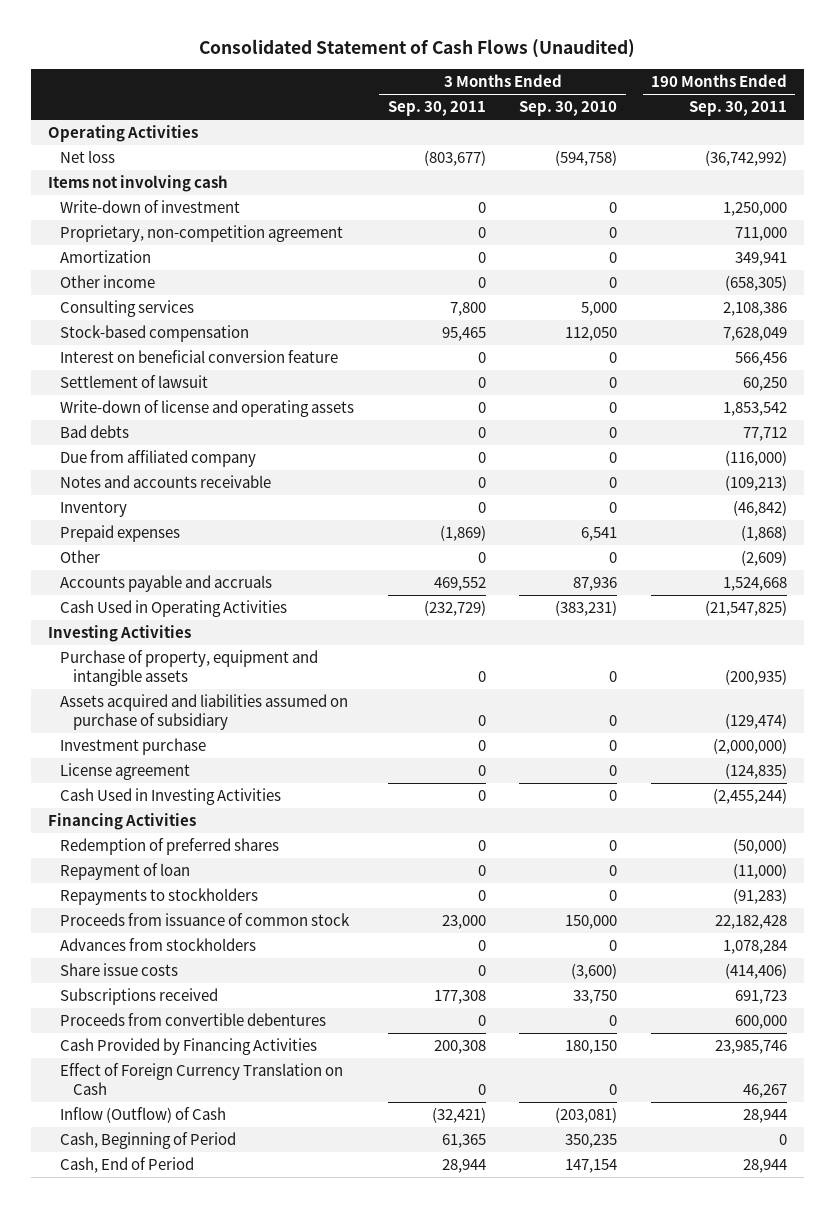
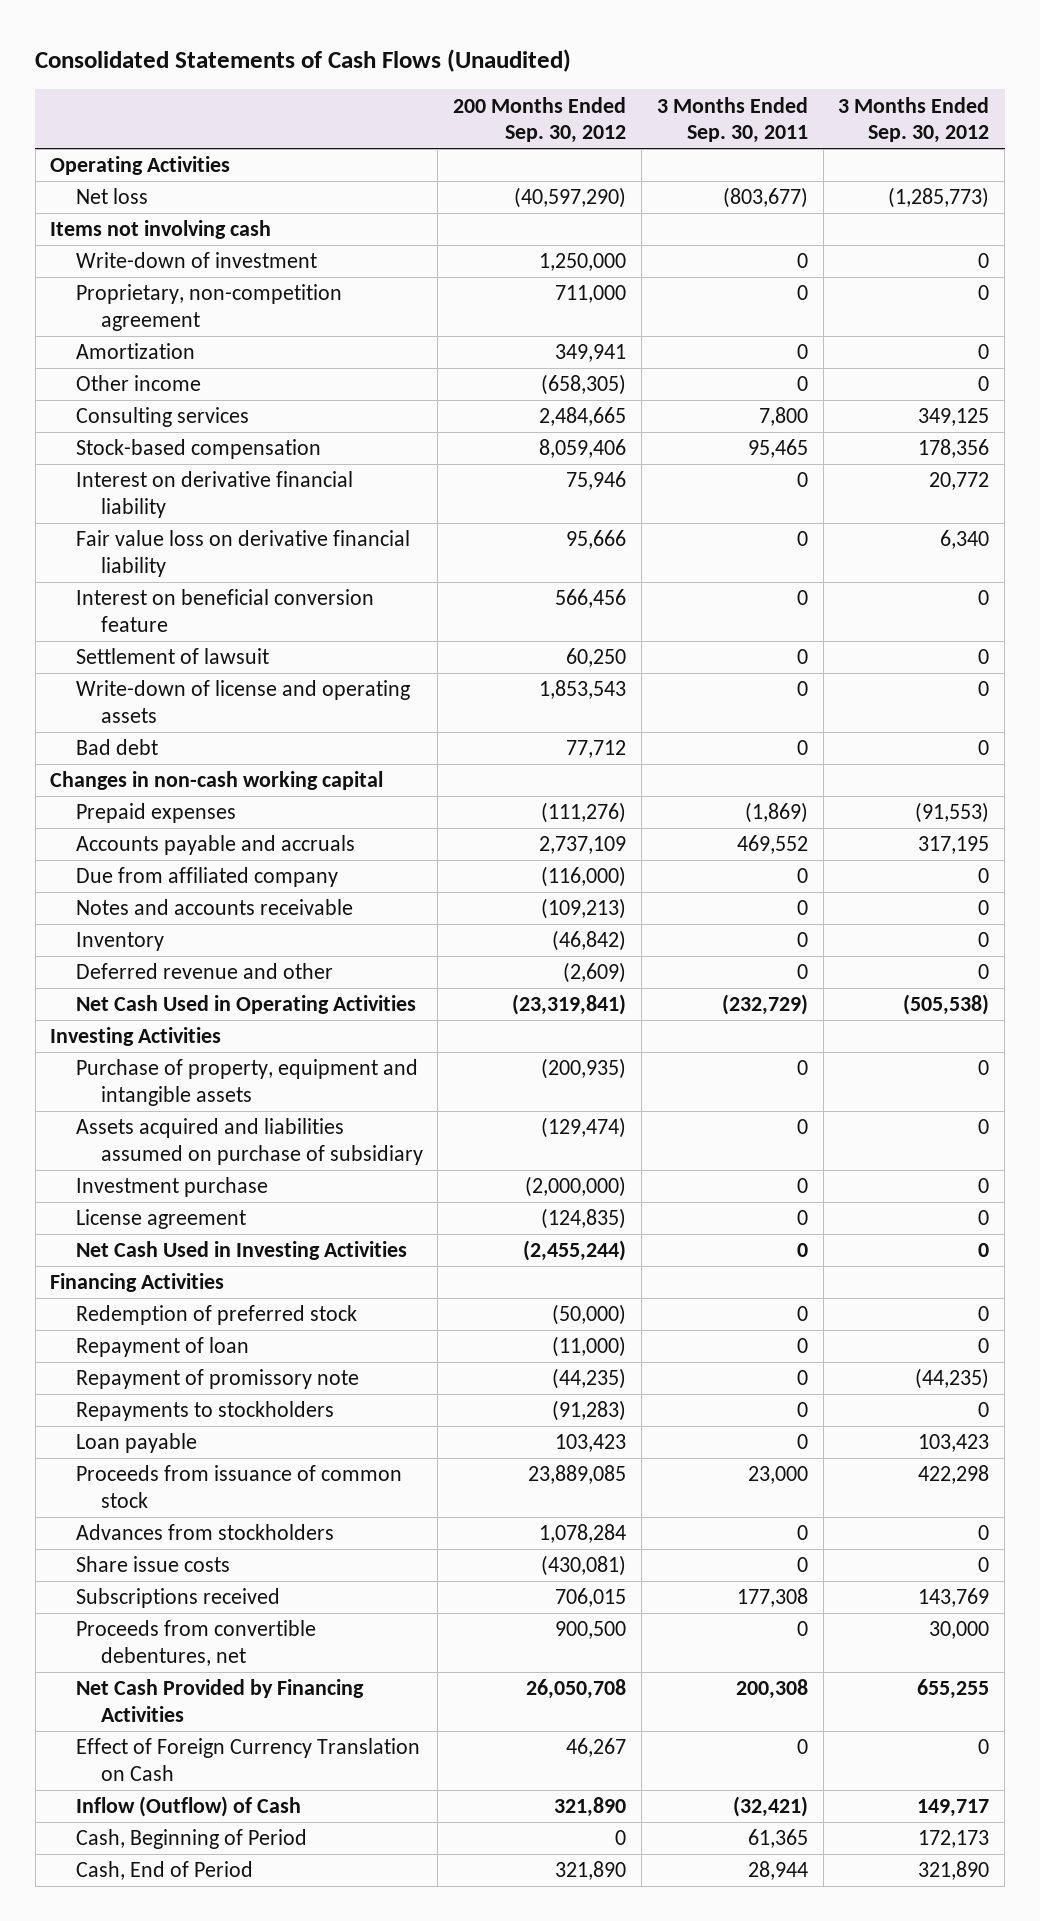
- Consolidated Statement of Cash Flows (Unaudited)
+ Consolidated Statements of Cash Flows (Unaudited)
- | 3 Months Ended Sep. 30, 2011 | 3 Months Ended Sep. 30, 2010 | 190 Months Ended Sep. 30, 2011
+ | 200 Months Ended Sep. 30, 2012 | 3 Months Ended Sep. 30, 2011 | 3 Months Ended Sep. 30, 2012
+ Interest on derivative financial liability | 75,946 | 0 | 20,772
+ Fair value loss on derivative financial liability | 95,666 | 0 | 6,340
- Bad debts | 0 | 0 | 77,712
+ Bad debt | 77,712 | 0 | 0
+ Changes in non-cash working capital
moved up: Prepaid expenses | (111,276) | (1,869) | (91,553)
moved up: Accounts payable and accruals | 2,737,109 | 469,552 | 317,195
- Other | 0 | 0 | (2,609)
- Cash Used in Operating Activities | (232,729) | (383,231) | (21,547,825)
+ Deferred revenue and other | (2,609) | 0 | 0
+ Net Cash Used in Operating Activities | (23,319,841) | (232,729) | (505,538)
- Cash Used in Investing Activities | 0 | 0 | (2,455,244)
+ Net Cash Used in Investing Activities | (2,455,244) | 0 | 0
- Redemption of preferred shares | 0 | 0 | (50,000)
+ Redemption of preferred stock | (50,000) | 0 | 0
+ Repayment of promissory note | (44,235) | 0 | (44,235)
+ Loan payable | 103,423 | 0 | 103,423
- Proceeds from convertible debentures | 0 | 0 | 600,000
- Cash Provided by Financing Activities | 200,308 | 180,150 | 23,985,746
+ Proceeds from convertible debentures, net | 900,500 | 0 | 30,000
+ Net Cash Provided by Financing Activities | 26,050,708 | 200,308 | 655,255

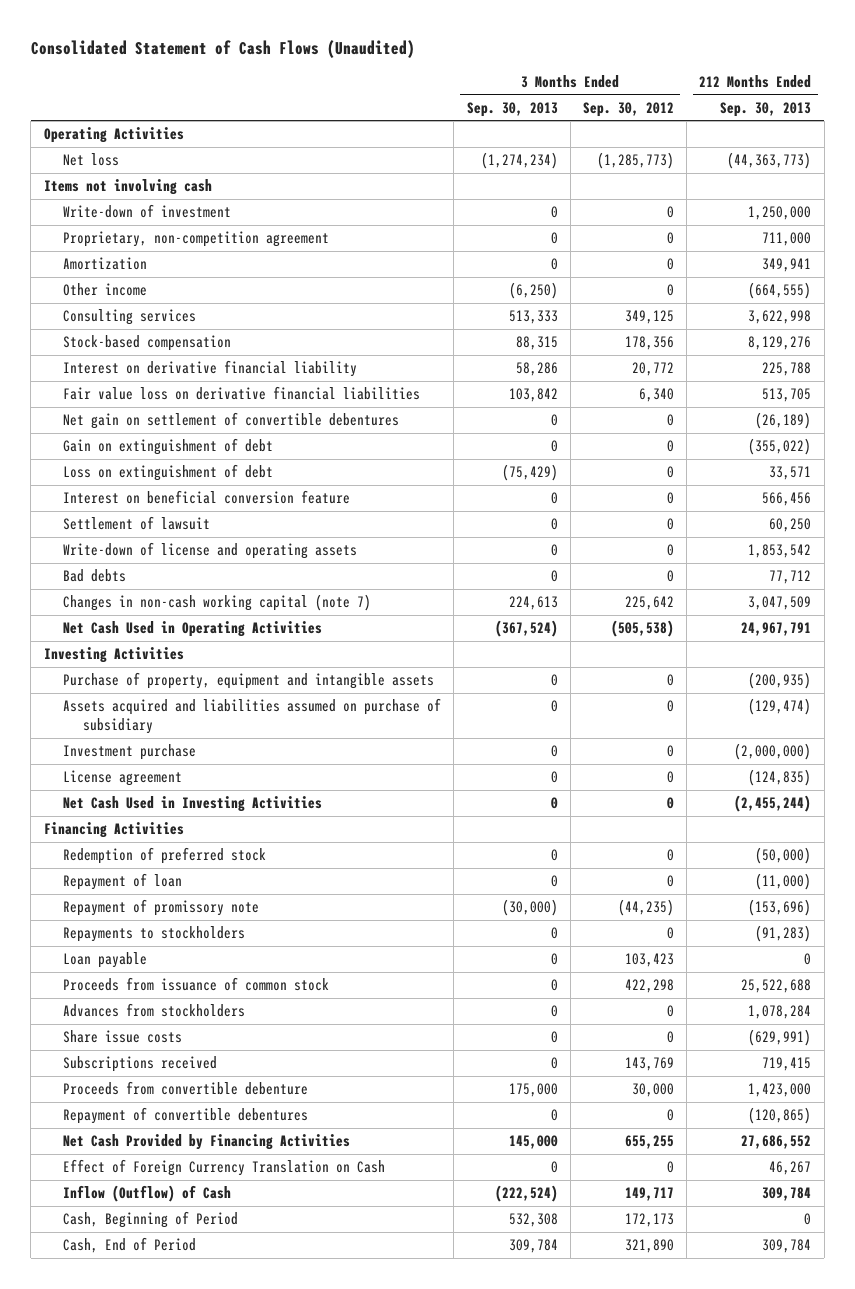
- Consolidated Statements of Cash Flows (Unaudited)
+ Consolidated Statement of Cash Flows (Unaudited)
- | 200 Months Ended Sep. 30, 2012 | 3 Months Ended Sep. 30, 2011 | 3 Months Ended Sep. 30, 2012
+ | 3 Months Ended Sep. 30, 2013 | 3 Months Ended Sep. 30, 2012 | 212 Months Ended Sep. 30, 2013
- Fair value loss on derivative financial liability | 95,666 | 0 | 6,340
+ Fair value loss on derivative financial liabilities | 103,842 | 6,340 | 513,705
+ Net gain on settlement of convertible debentures | 0 | 0 | (26,189)
+ Gain on extinguishment of debt | 0 | 0 | (355,022)
+ Loss on extinguishment of debt | (75,429) | 0 | 33,571
- Bad debt | 77,712 | 0 | 0
- Changes in non-cash working capital
- Prepaid expenses | (111,276) | (1,869) | (91,553)
- Accounts payable and accruals | 2,737,109 | 469,552 | 317,195
- Due from affiliated company | (116,000) | 0 | 0
- Notes and accounts receivable | (109,213) | 0 | 0
- Inventory | (46,842) | 0 | 0
- Deferred revenue and other | (2,609) | 0 | 0
+ Bad debts | 0 | 0 | 77,712
+ Changes in non-cash working capital (note 7) | 224,613 | 225,642 | 3,047,509
- Proceeds from convertible debentures, net | 900,500 | 0 | 30,000
+ Proceeds from convertible debenture | 175,000 | 30,000 | 1,423,000
+ Repayment of convertible debentures | 0 | 0 | (120,865)

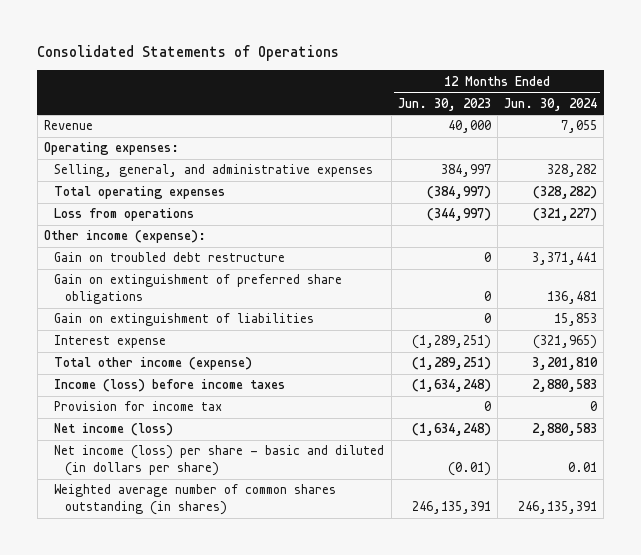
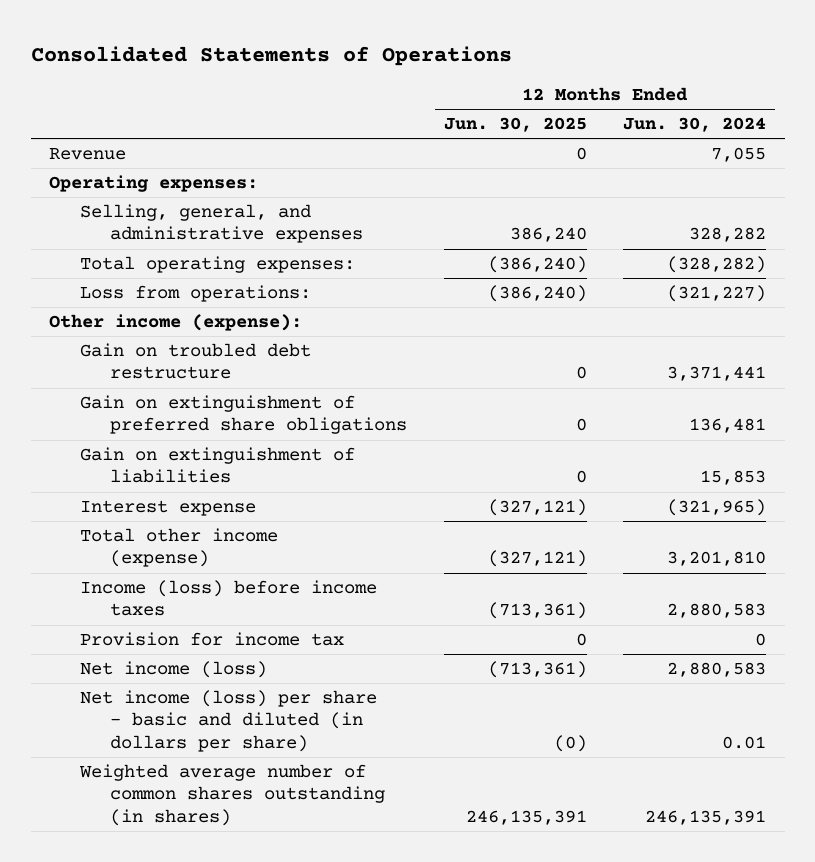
- | 12 Months Ended Jun. 30, 2023 | 12 Months Ended Jun. 30, 2024
+ | 12 Months Ended Jun. 30, 2025 | 12 Months Ended Jun. 30, 2024
- Total operating expenses | (384,997) | (328,282)
- Loss from operations | (344,997) | (321,227)
+ Total operating expenses: | (386,240) | (328,282)
+ Loss from operations: | (386,240) | (321,227)

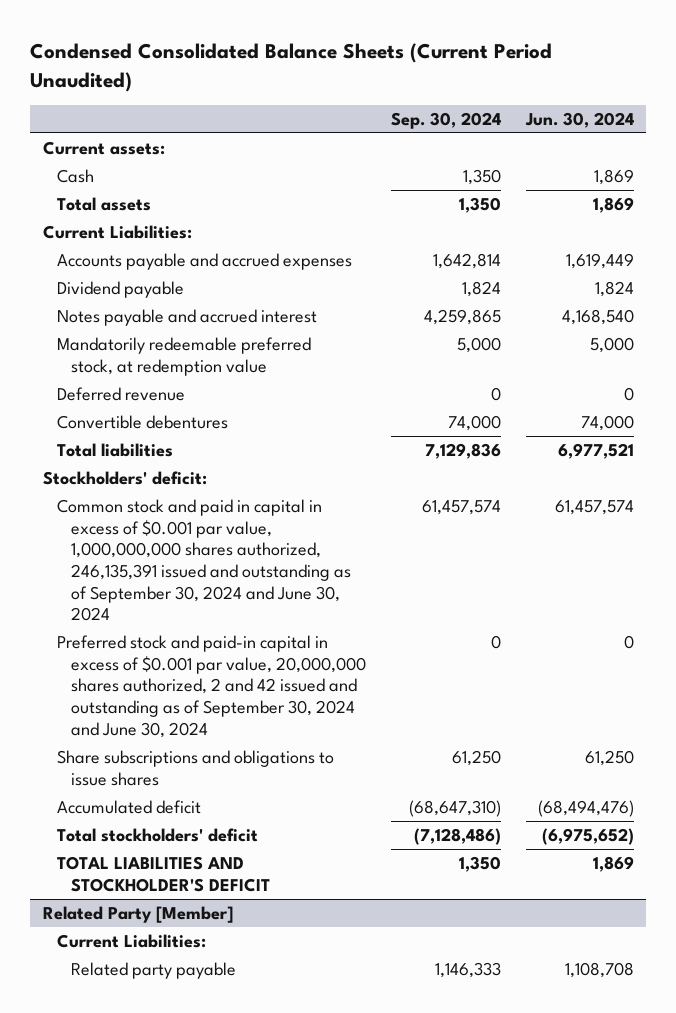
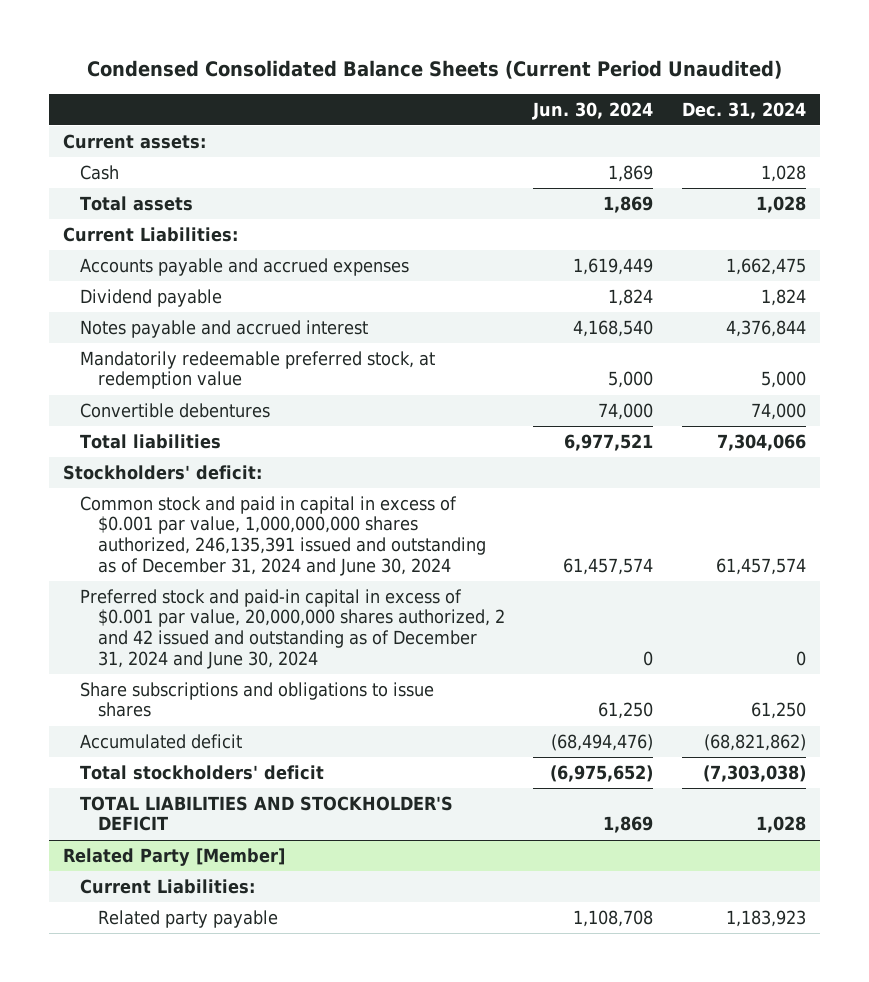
- | Sep. 30, 2024 | Jun. 30, 2024
+ | Jun. 30, 2024 | Dec. 31, 2024
- Deferred revenue | 0 | 0
- Common stock and paid in capital in excess of $0.001 par value, 1,000,000,000 shares authorized, 246,135,391 issued and outstanding as of September 30, 2024 and June 30, 2024 | 61,457,574 | 61,457,574
- Preferred stock and paid-in capital in excess of $0.001 par value, 20,000,000 shares authorized, 2 and 42 issued and outstanding as of September 30, 2024 and June 30, 2024 | 0 | 0
+ Common stock and paid in capital in excess of $0.001 par value, 1,000,000,000 shares authorized, 246,135,391 issued and outstanding as of December 31, 2024 and June 30, 2024 | 61,457,574 | 61,457,574
+ Preferred stock and paid-in capital in excess of $0.001 par value, 20,000,000 shares authorized, 2 and 42 issued and outstanding as of December 31, 2024 and June 30, 2024 | 0 | 0

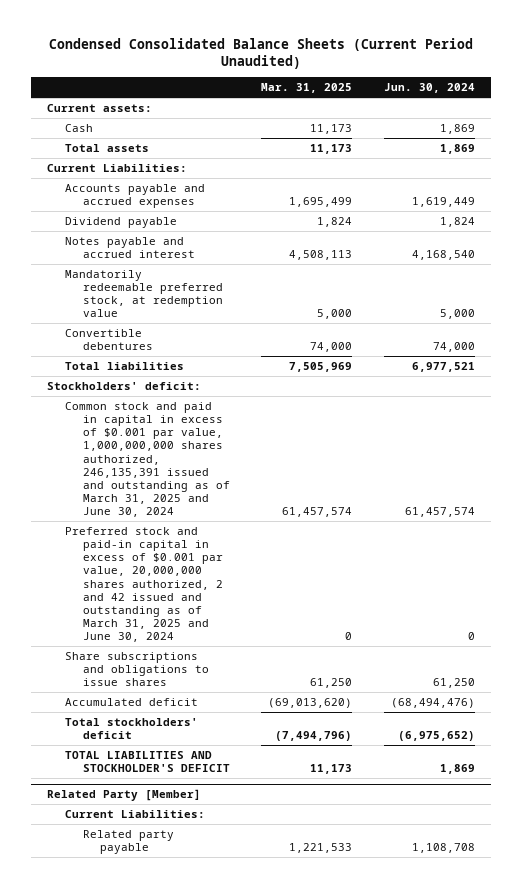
- | Jun. 30, 2024 | Dec. 31, 2024
+ | Mar. 31, 2025 | Jun. 30, 2024
- Common stock and paid in capital in excess of $0.001 par value, 1,000,000,000 shares authorized, 246,135,391 issued and outstanding as of December 31, 2024 and June 30, 2024 | 61,457,574 | 61,457,574
- Preferred stock and paid-in capital in excess of $0.001 par value, 20,000,000 shares authorized, 2 and 42 issued and outstanding as of December 31, 2024 and June 30, 2024 | 0 | 0
+ Common stock and paid in capital in excess of $0.001 par value, 1,000,000,000 shares authorized, 246,135,391 issued and outstanding as of March 31, 2025 and June 30, 2024 | 61,457,574 | 61,457,574
+ Preferred stock and paid-in capital in excess of $0.001 par value, 20,000,000 shares authorized, 2 and 42 issued and outstanding as of March 31, 2025 and June 30, 2024 | 0 | 0

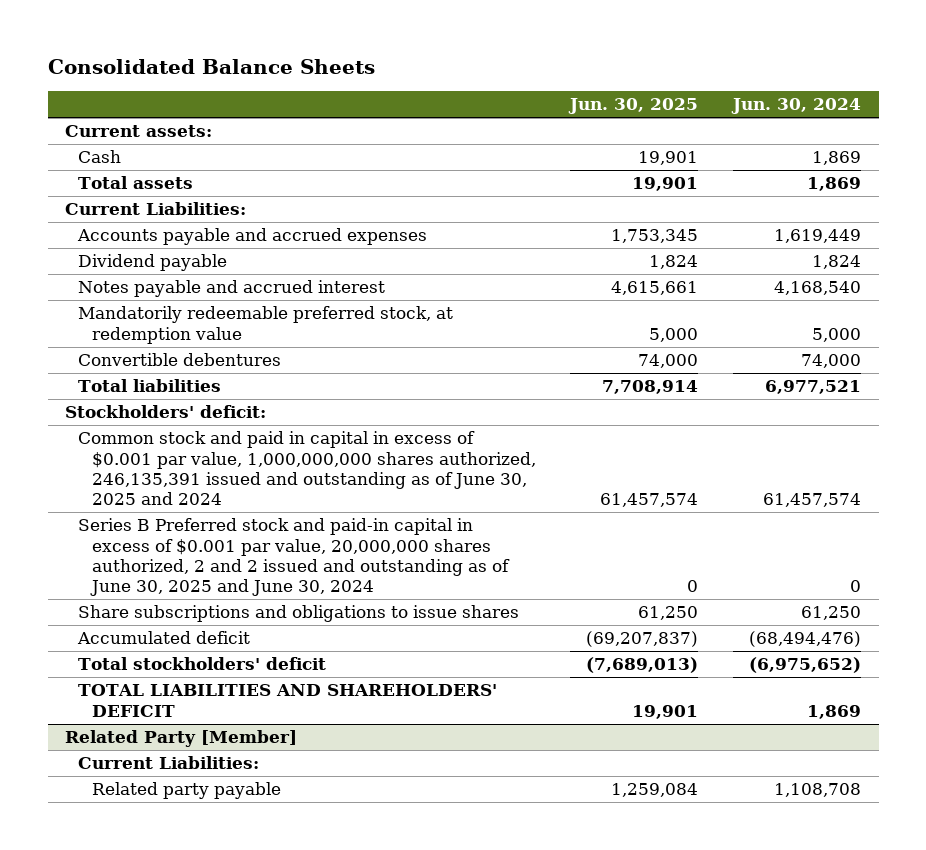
- Condensed Consolidated Balance Sheets (Current Period Unaudited)
+ Consolidated Balance Sheets
- | Mar. 31, 2025 | Jun. 30, 2024
+ | Jun. 30, 2025 | Jun. 30, 2024
- Common stock and paid in capital in excess of $0.001 par value, 1,000,000,000 shares authorized, 246,135,391 issued and outstanding as of March 31, 2025 and June 30, 2024 | 61,457,574 | 61,457,574
- Preferred stock and paid-in capital in excess of $0.001 par value, 20,000,000 shares authorized, 2 and 42 issued and outstanding as of March 31, 2025 and June 30, 2024 | 0 | 0
+ Common stock and paid in capital in excess of $0.001 par value, 1,000,000,000 shares authorized, 246,135,391 issued and outstanding as of June 30, 2025 and 2024 | 61,457,574 | 61,457,574
+ Series B Preferred stock and paid-in capital in excess of $0.001 par value, 20,000,000 shares authorized, 2 and 2 issued and outstanding as of June 30, 2025 and June 30, 2024 | 0 | 0
- TOTAL LIABILITIES AND STOCKHOLDER'S DEFICIT | 11,173 | 1,869
+ TOTAL LIABILITIES AND SHAREHOLDERS' DEFICIT | 19,901 | 1,869

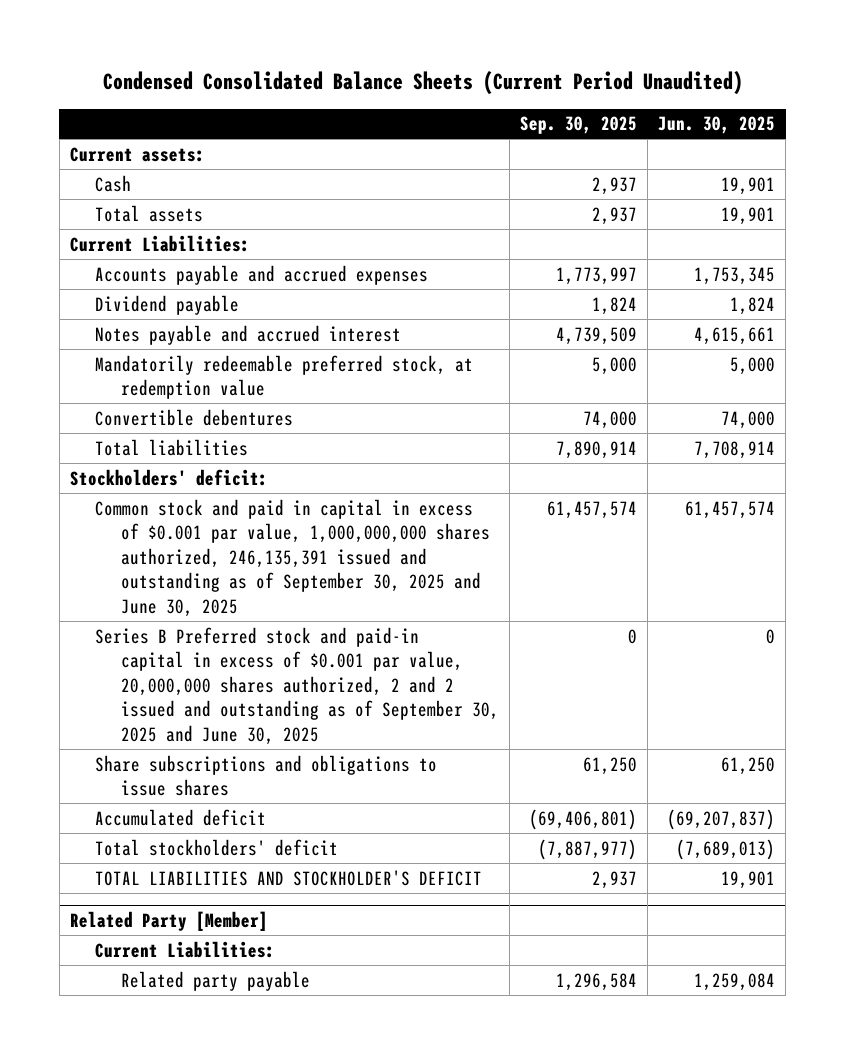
- Consolidated Balance Sheets
+ Condensed Consolidated Balance Sheets (Current Period Unaudited)
- | Jun. 30, 2025 | Jun. 30, 2024
+ | Sep. 30, 2025 | Jun. 30, 2025
- Common stock and paid in capital in excess of $0.001 par value, 1,000,000,000 shares authorized, 246,135,391 issued and outstanding as of June 30, 2025 and 2024 | 61,457,574 | 61,457,574
- Series B Preferred stock and paid-in capital in excess of $0.001 par value, 20,000,000 shares authorized, 2 and 2 issued and outstanding as of June 30, 2025 and June 30, 2024 | 0 | 0
+ Common stock and paid in capital in excess of $0.001 par value, 1,000,000,000 shares authorized, 246,135,391 issued and outstanding as of September 30, 2025 and June 30, 2025 | 61,457,574 | 61,457,574
+ Series B Preferred stock and paid-in capital in excess of $0.001 par value, 20,000,000 shares authorized, 2 and 2 issued and outstanding as of September 30, 2025 and June 30, 2025 | 0 | 0
- TOTAL LIABILITIES AND SHAREHOLDERS' DEFICIT | 19,901 | 1,869
+ TOTAL LIABILITIES AND STOCKHOLDER'S DEFICIT | 2,937 | 19,901

